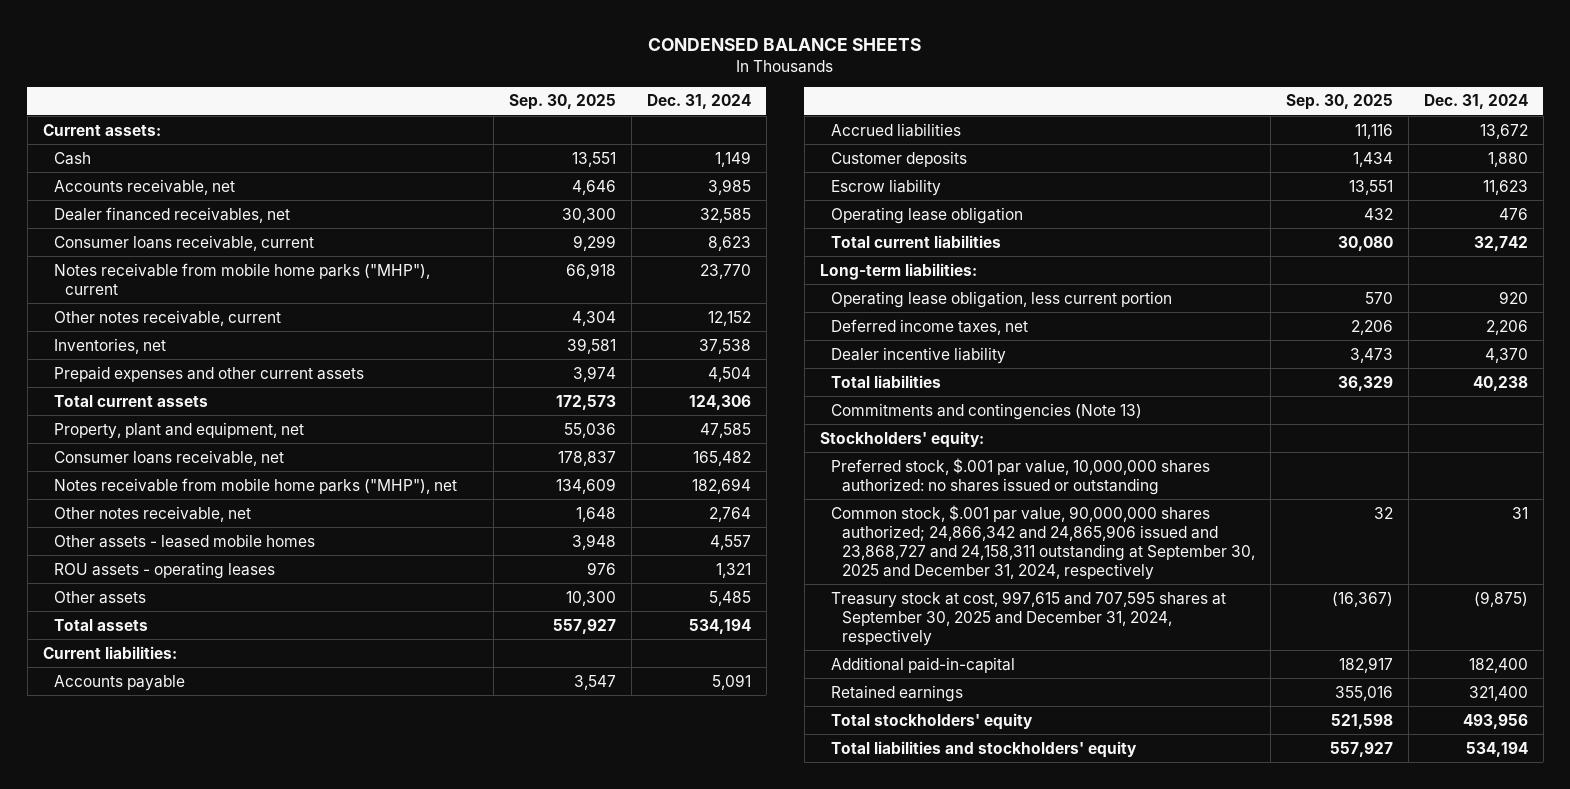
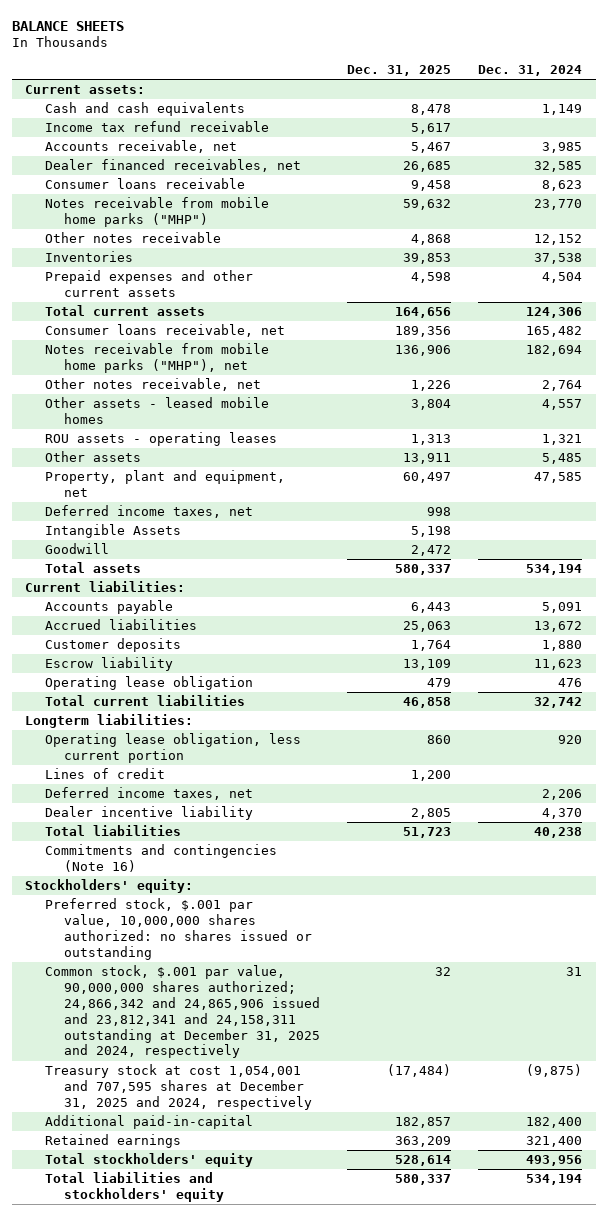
- CONDENSED BALANCE SHEETS
+ BALANCE SHEETS
- | Sep. 30, 2025 | Dec. 31, 2024
+ | Dec. 31, 2025 | Dec. 31, 2024
- Cash | 13,551 | 1,149
+ Cash and cash equivalents | 8,478 | 1,149
+ Income tax refund receivable | 5,617 |
- Consumer loans receivable, current | 9,299 | 8,623
- Notes receivable from mobile home parks ("MHP"), current | 66,918 | 23,770
- Other notes receivable, current | 4,304 | 12,152
- Inventories, net | 39,581 | 37,538
+ Consumer loans receivable | 9,458 | 8,623
+ Notes receivable from mobile home parks ("MHP") | 59,632 | 23,770
+ Other notes receivable | 4,868 | 12,152
+ Inventories | 39,853 | 37,538
moved down: Property, plant and equipment, net | 60,497 | 47,585
+ Deferred income taxes, net | 998 |
+ Intangible Assets | 5,198 |
+ Goodwill | 2,472 |
- Long-term liabilities:
+ Longterm liabilities:
+ Lines of credit | 1,200 |
- Commitments and contingencies (Note 13)
+ Commitments and contingencies (Note 16)
- Common stock, $.001 par value, 90,000,000 shares authorized; 24,866,342 and 24,865,906 issued and 23,868,727 and 24,158,311 outstanding at September 30, 2025 and December 31, 2024, respectively | 32 | 31
- Treasury stock at cost, 997,615 and 707,595 shares at September 30, 2025 and December 31, 2024, respectively | (16,367) | (9,875)
+ Common stock, $.001 par value, 90,000,000 shares authorized; 24,866,342 and 24,865,906 issued and 23,812,341 and 24,158,311 outstanding at December 31, 2025 and 2024, respectively | 32 | 31
+ Treasury stock at cost 1,054,001 and 707,595 shares at December 31, 2025 and 2024, respectively | (17,484) | (9,875)

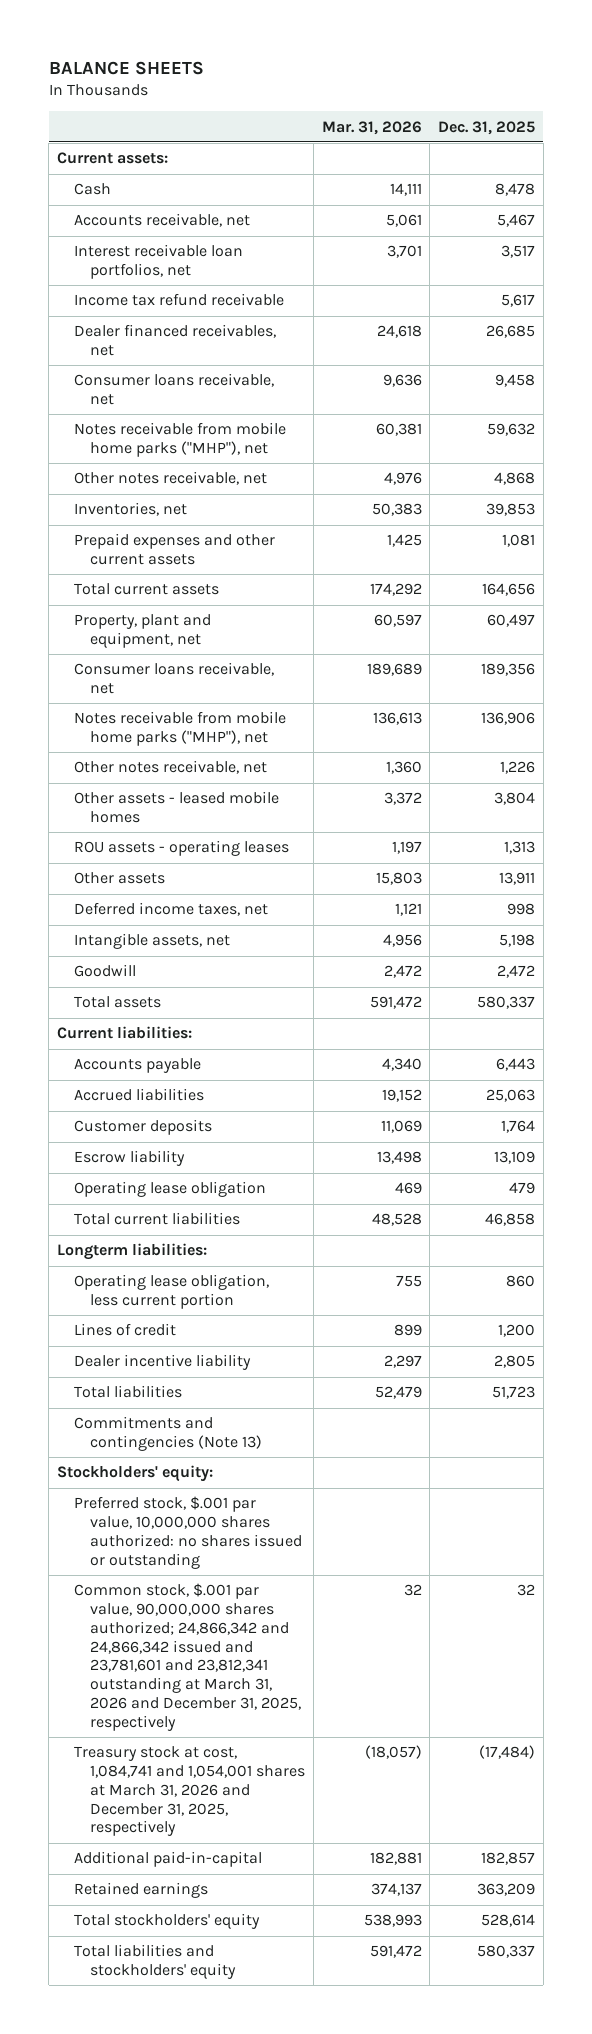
- | Dec. 31, 2025 | Dec. 31, 2024
+ | Mar. 31, 2026 | Dec. 31, 2025
- Cash and cash equivalents | 8,478 | 1,149
+ Cash | 14,111 | 8,478
+ Interest receivable loan portfolios, net | 3,701 | 3,517
moved down: Income tax refund receivable | | 5,617
- Consumer loans receivable | 9,458 | 8,623
- Notes receivable from mobile home parks ("MHP") | 59,632 | 23,770
- Other notes receivable | 4,868 | 12,152
- Inventories | 39,853 | 37,538
- Prepaid expenses and other current assets | 4,598 | 4,504
+ Consumer loans receivable, net | 9,636 | 9,458
+ Notes receivable from mobile home parks ("MHP"), net | 60,381 | 59,632
+ Other notes receivable, net | 4,976 | 4,868
+ Inventories, net | 50,383 | 39,853
+ Prepaid expenses and other current assets | 1,425 | 1,081
moved up: Property, plant and equipment, net | 60,597 | 60,497
- Intangible Assets | 5,198 |
+ Intangible assets, net | 4,956 | 5,198
- Deferred income taxes, net | | 2,206
- Commitments and contingencies (Note 16)
+ Commitments and contingencies (Note 13)
- Common stock, $.001 par value, 90,000,000 shares authorized; 24,866,342 and 24,865,906 issued and 23,812,341 and 24,158,311 outstanding at December 31, 2025 and 2024, respectively | 32 | 31
- Treasury stock at cost 1,054,001 and 707,595 shares at December 31, 2025 and 2024, respectively | (17,484) | (9,875)
+ Common stock, $.001 par value, 90,000,000 shares authorized; 24,866,342 and 24,866,342 issued and 23,781,601 and 23,812,341 outstanding at March 31, 2026 and December 31, 2025, respectively | 32 | 32
+ Treasury stock at cost, 1,084,741 and 1,054,001 shares at March 31, 2026 and December 31, 2025, respectively | (18,057) | (17,484)

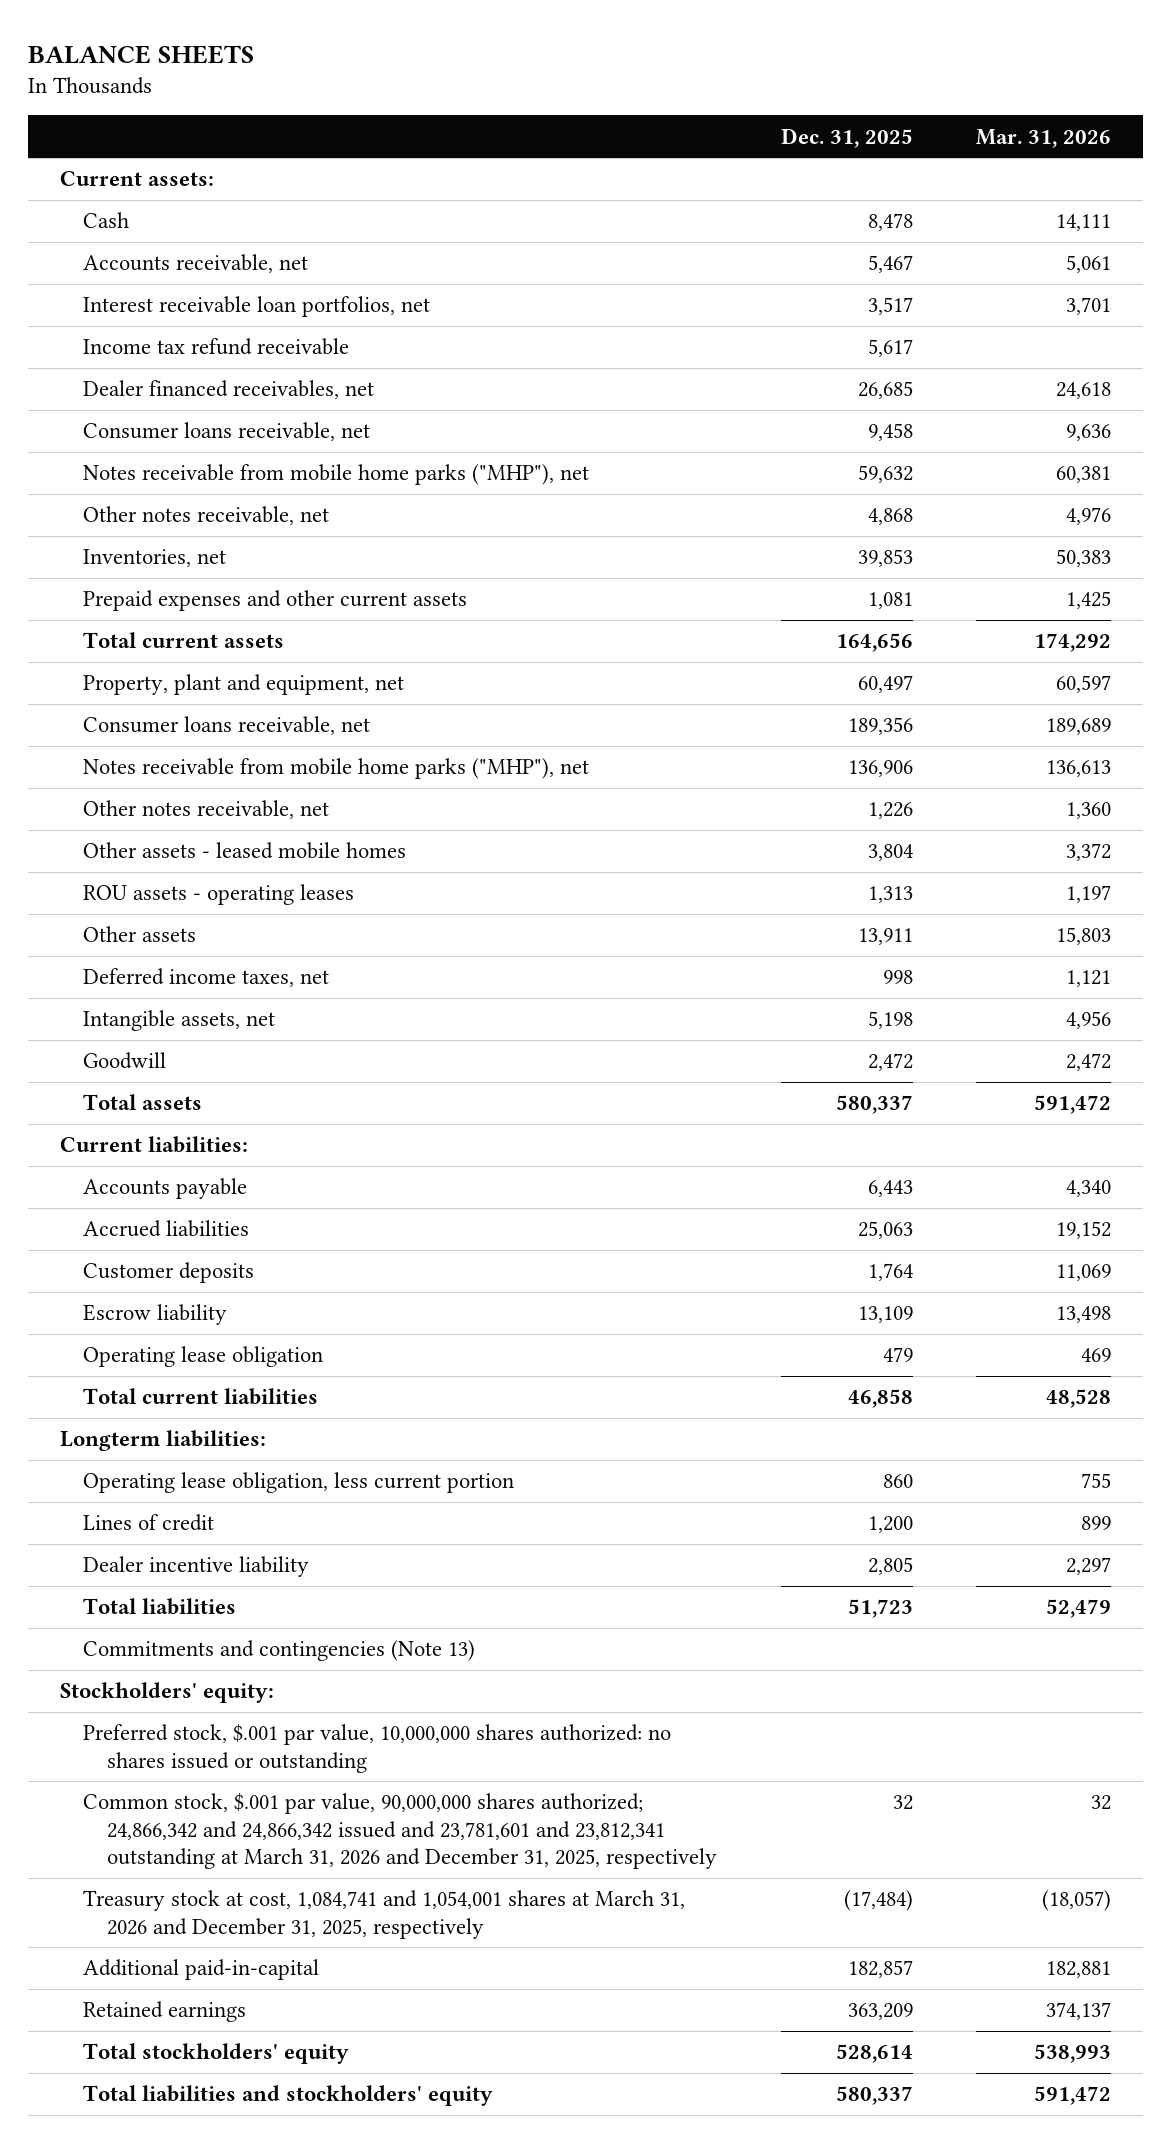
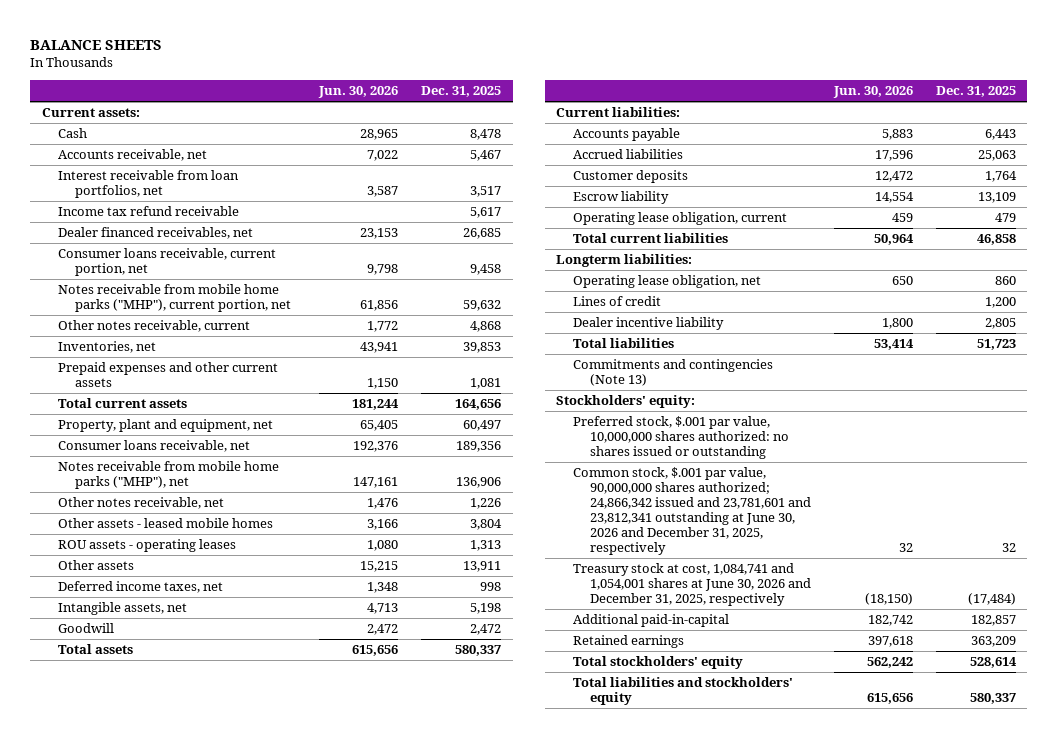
- | Dec. 31, 2025 | Mar. 31, 2026
+ | Jun. 30, 2026 | Dec. 31, 2025
- Interest receivable loan portfolios, net | 3,517 | 3,701
+ Interest receivable from loan portfolios, net | 3,587 | 3,517
- Consumer loans receivable, net | 9,458 | 9,636
- Notes receivable from mobile home parks ("MHP"), net | 59,632 | 60,381
- Other notes receivable, net | 4,868 | 4,976
+ Consumer loans receivable, current portion, net | 9,798 | 9,458
+ Notes receivable from mobile home parks ("MHP"), current portion, net | 61,856 | 59,632
+ Other notes receivable, current | 1,772 | 4,868
- Operating lease obligation | 479 | 469
+ Operating lease obligation, current | 459 | 479
- Operating lease obligation, less current portion | 860 | 755
+ Operating lease obligation, net | 650 | 860
- Common stock, $.001 par value, 90,000,000 shares authorized; 24,866,342 and 24,866,342 issued and 23,781,601 and 23,812,341 outstanding at March 31, 2026 and December 31, 2025, respectively | 32 | 32
- Treasury stock at cost, 1,084,741 and 1,054,001 shares at March 31, 2026 and December 31, 2025, respectively | (17,484) | (18,057)
+ Common stock, $.001 par value, 90,000,000 shares authorized; 24,866,342 issued and 23,781,601 and 23,812,341 outstanding at June 30, 2026 and December 31, 2025, respectively | 32 | 32
+ Treasury stock at cost, 1,084,741 and 1,054,001 shares at June 30, 2026 and December 31, 2025, respectively | (18,150) | (17,484)

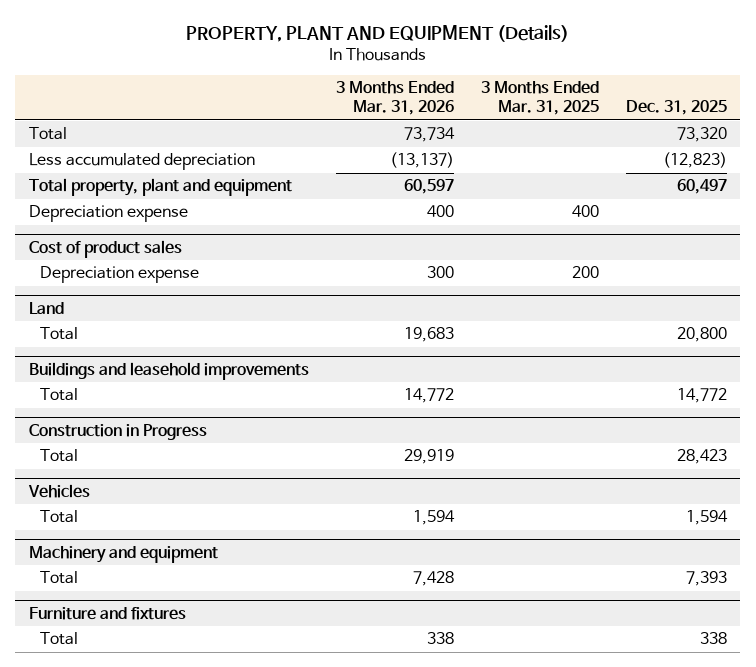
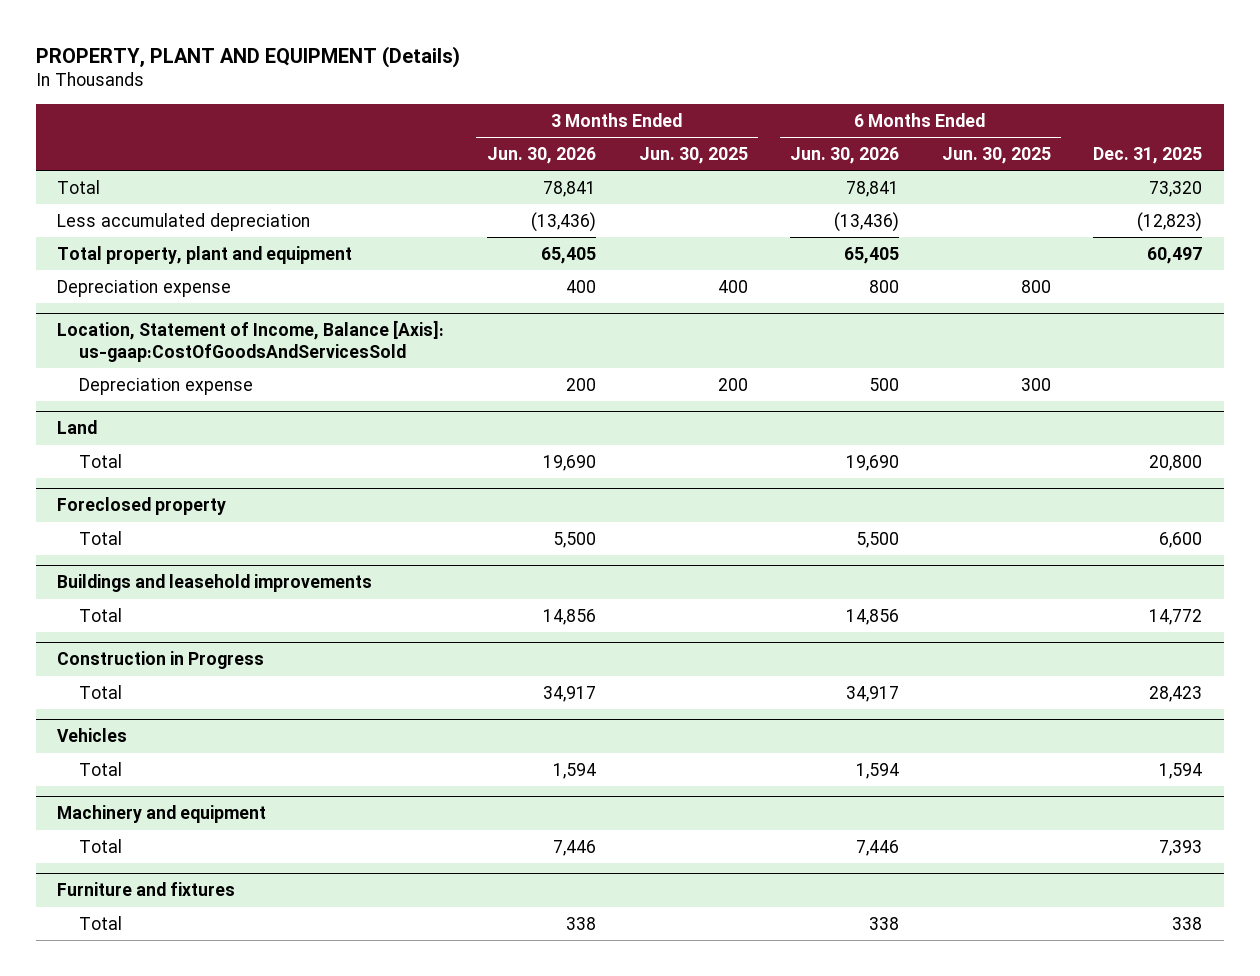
- | 3 Months Ended Mar. 31, 2026 | 3 Months Ended Mar. 31, 2025 | Dec. 31, 2025
+ | 3 Months Ended Jun. 30, 2026 | 3 Months Ended Jun. 30, 2025 | 6 Months Ended Jun. 30, 2026 | 6 Months Ended Jun. 30, 2025 | Dec. 31, 2025
- Cost of product sales
+ Location, Statement of Income, Balance [Axis]: us-gaap:CostOfGoodsAndServicesSold
+ Foreclosed property
+ Total | 5,500 | | 5,500 | | 6,600

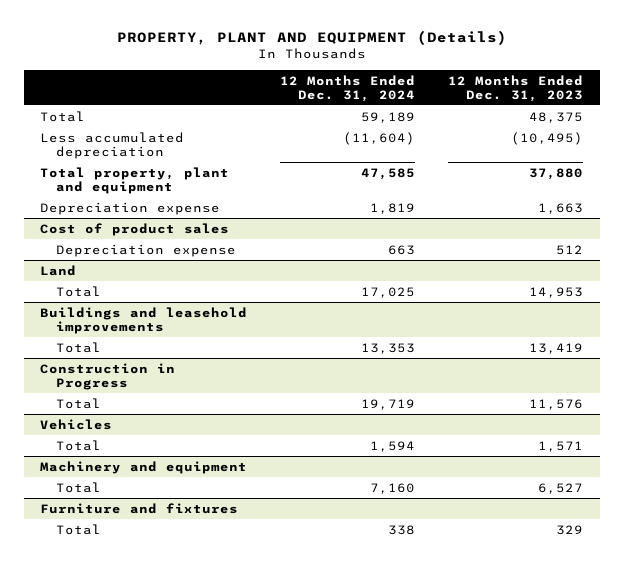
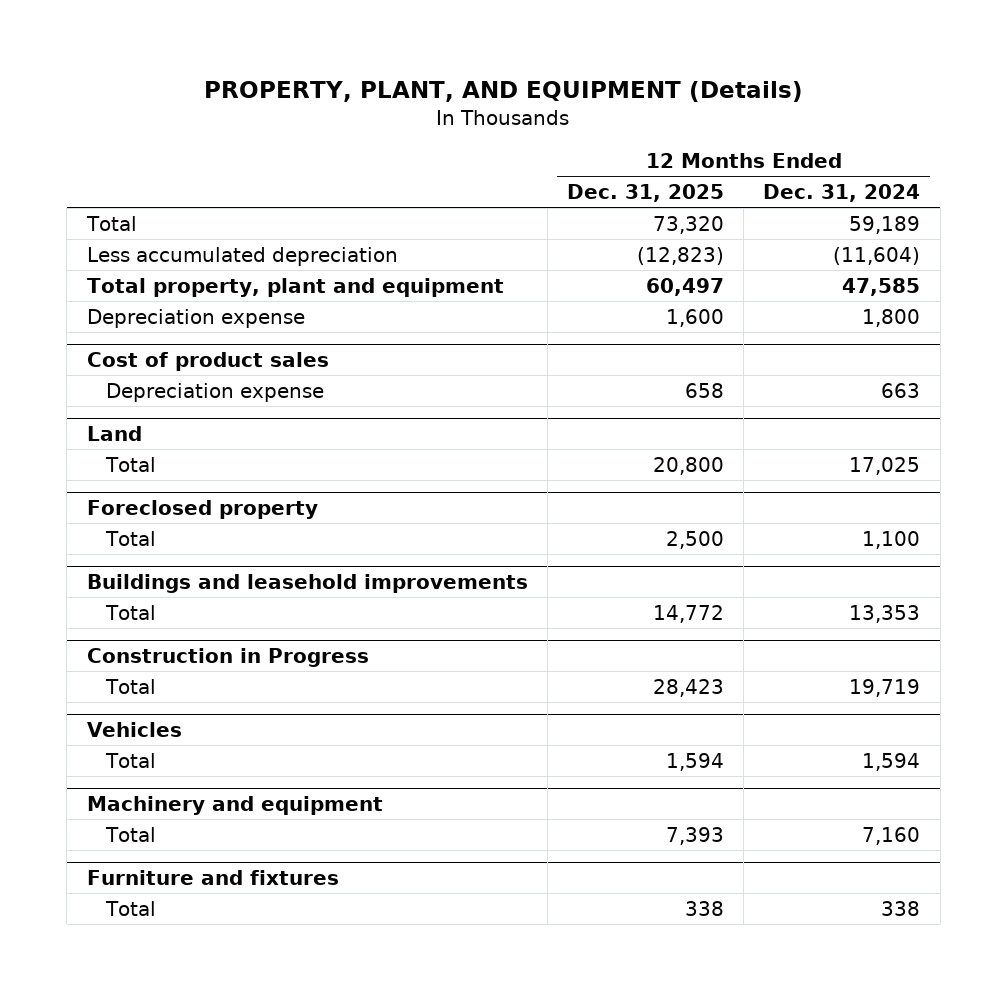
- PROPERTY, PLANT AND EQUIPMENT (Details)
+ PROPERTY, PLANT, AND EQUIPMENT (Details)
- | 12 Months Ended Dec. 31, 2024 | 12 Months Ended Dec. 31, 2023
+ | 12 Months Ended Dec. 31, 2025 | 12 Months Ended Dec. 31, 2024
- Depreciation expense | 1,819 | 1,663
+ Depreciation expense | 1,600 | 1,800
+ Foreclosed property
+ Total | 2,500 | 1,100

